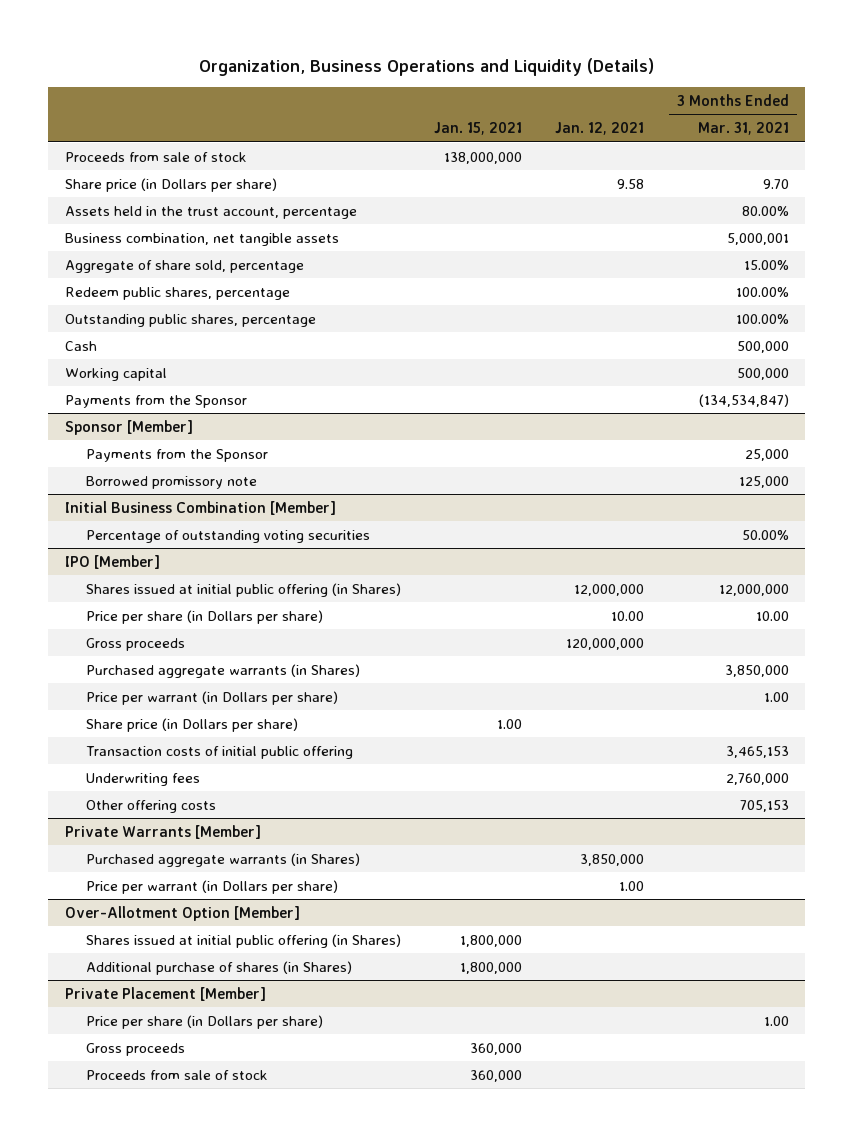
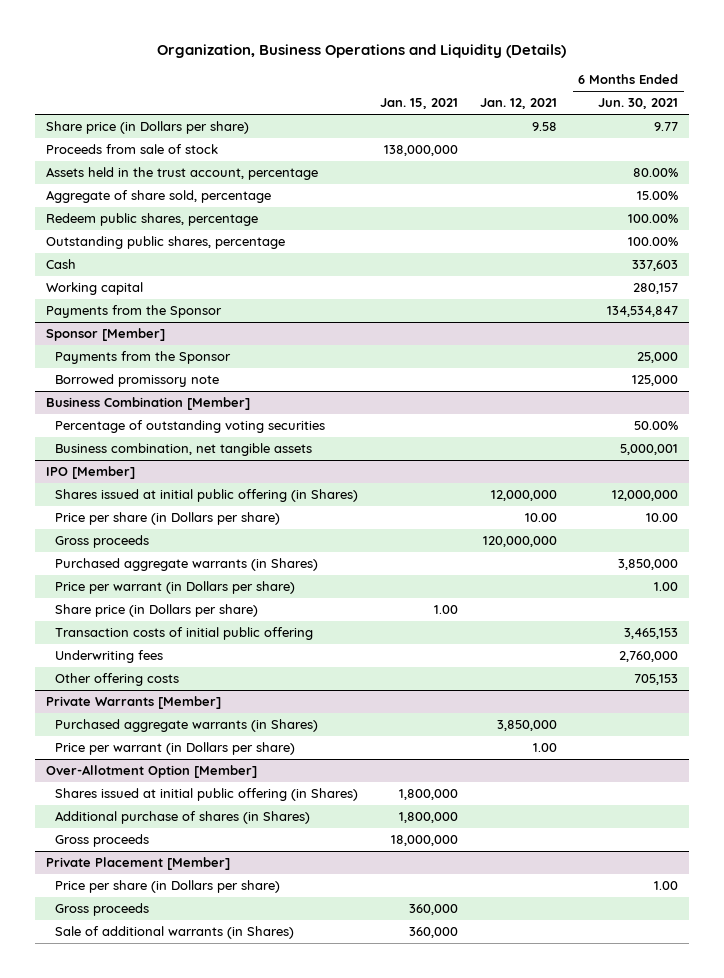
- | Jan. 15, 2021 | Jan. 12, 2021 | 3 Months Ended Mar. 31, 2021
+ | Jan. 15, 2021 | Jan. 12, 2021 | 6 Months Ended Jun. 30, 2021
moved down: Proceeds from sale of stock | 138,000,000 | |
- Business combination, net tangible assets | | | 5,000,001
- Initial Business Combination [Member]
+ Business Combination [Member]
+ Business combination, net tangible assets | | | 5,000,001
@ Over-Allotment Option [Member]
+ Gross proceeds | 18,000,000 | |
@ Private Placement [Member]
- Proceeds from sale of stock | 360,000 | |
+ Sale of additional warrants (in Shares) | 360,000 | |

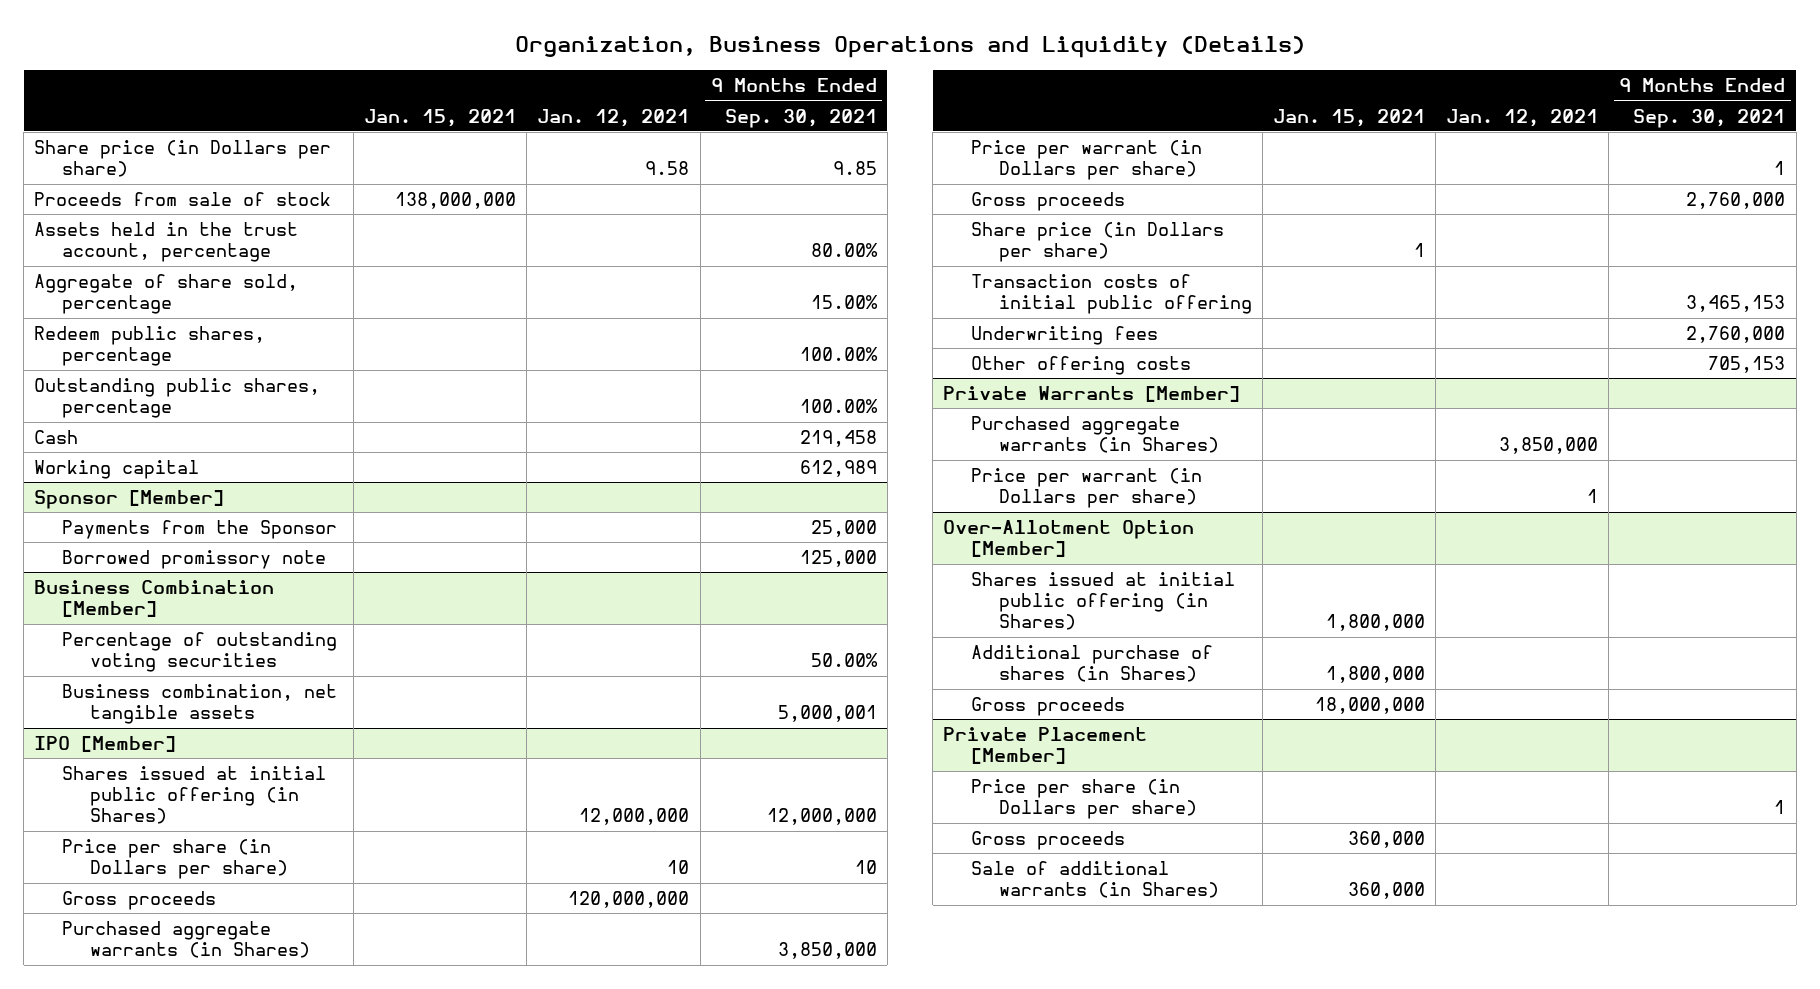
- | Jan. 15, 2021 | Jan. 12, 2021 | 6 Months Ended Jun. 30, 2021
+ | Jan. 15, 2021 | Jan. 12, 2021 | 9 Months Ended Sep. 30, 2021
- Payments from the Sponsor | | | 134,534,847
@ IPO [Member]
- Price per share (in Dollars per share) | | 10.00 | 10.00
+ Price per share (in Dollars per share) | | 10 | 10
- Share price (in Dollars per share) | 1.00 | |
+ Gross proceeds | | | 2,760,000
+ Share price (in Dollars per share) | 1 | |
@ Private Warrants [Member]
- Price per warrant (in Dollars per share) | | 1.00 |
+ Price per warrant (in Dollars per share) | | 1 |

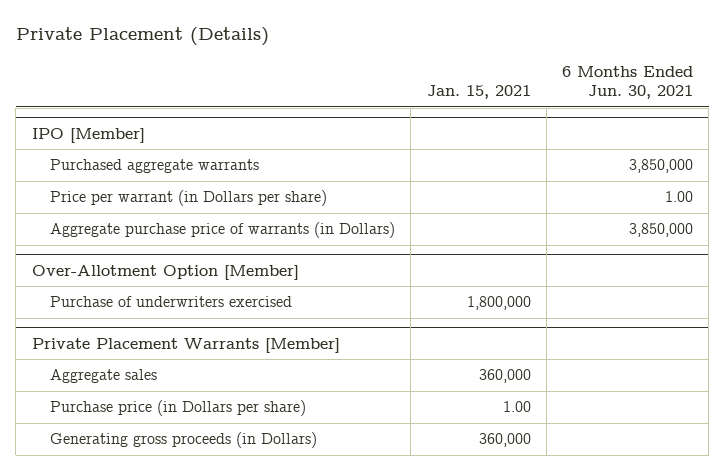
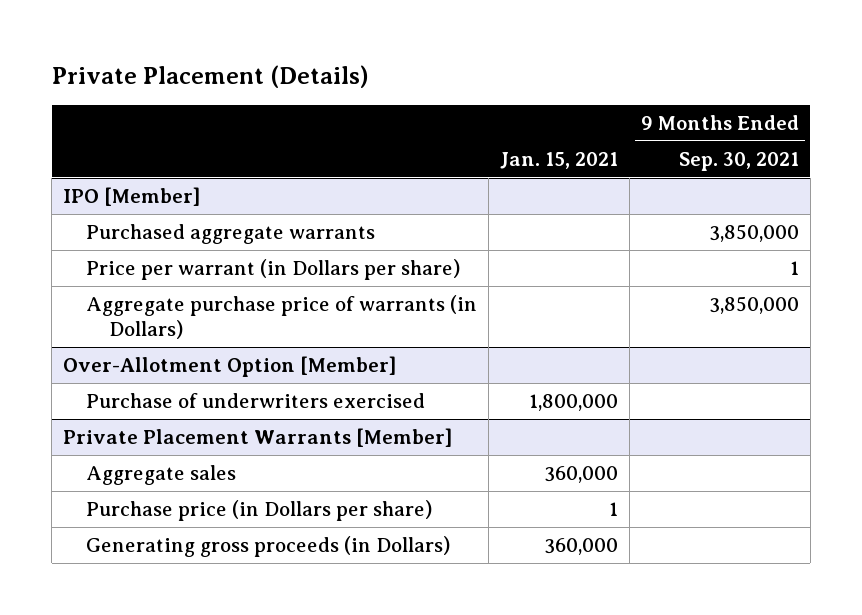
- | Jan. 15, 2021 | 6 Months Ended Jun. 30, 2021
+ | Jan. 15, 2021 | 9 Months Ended Sep. 30, 2021
@ Private Placement Warrants [Member]
- Purchase price (in Dollars per share) | 1.00 |
+ Purchase price (in Dollars per share) | 1 |

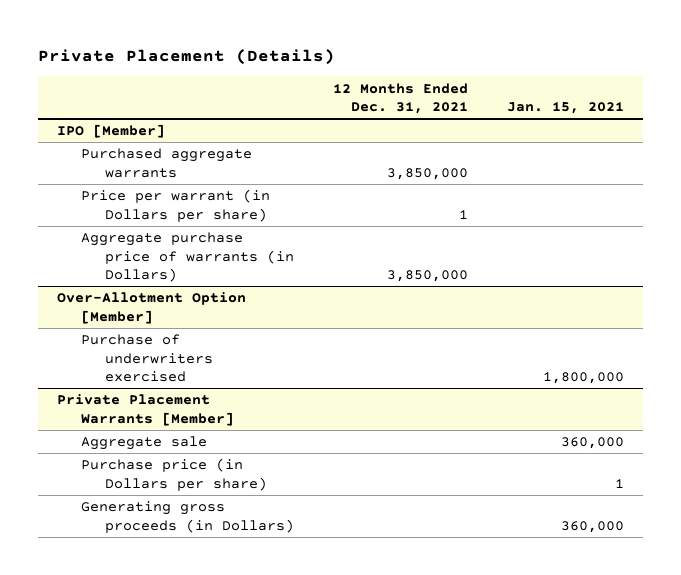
- | Jan. 15, 2021 | 9 Months Ended Sep. 30, 2021
+ | 12 Months Ended Dec. 31, 2021 | Jan. 15, 2021
@ Private Placement Warrants [Member]
- Aggregate sales | 360,000 |
+ Aggregate sale | | 360,000

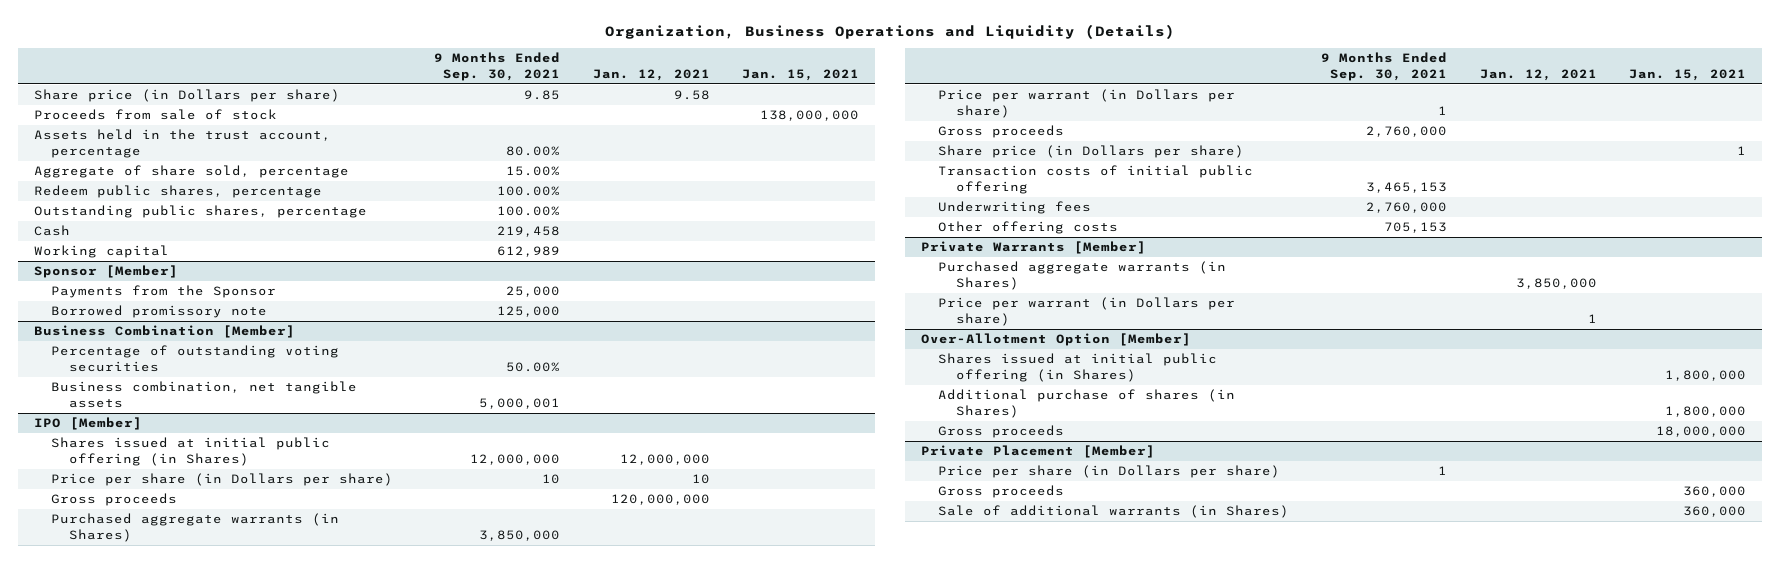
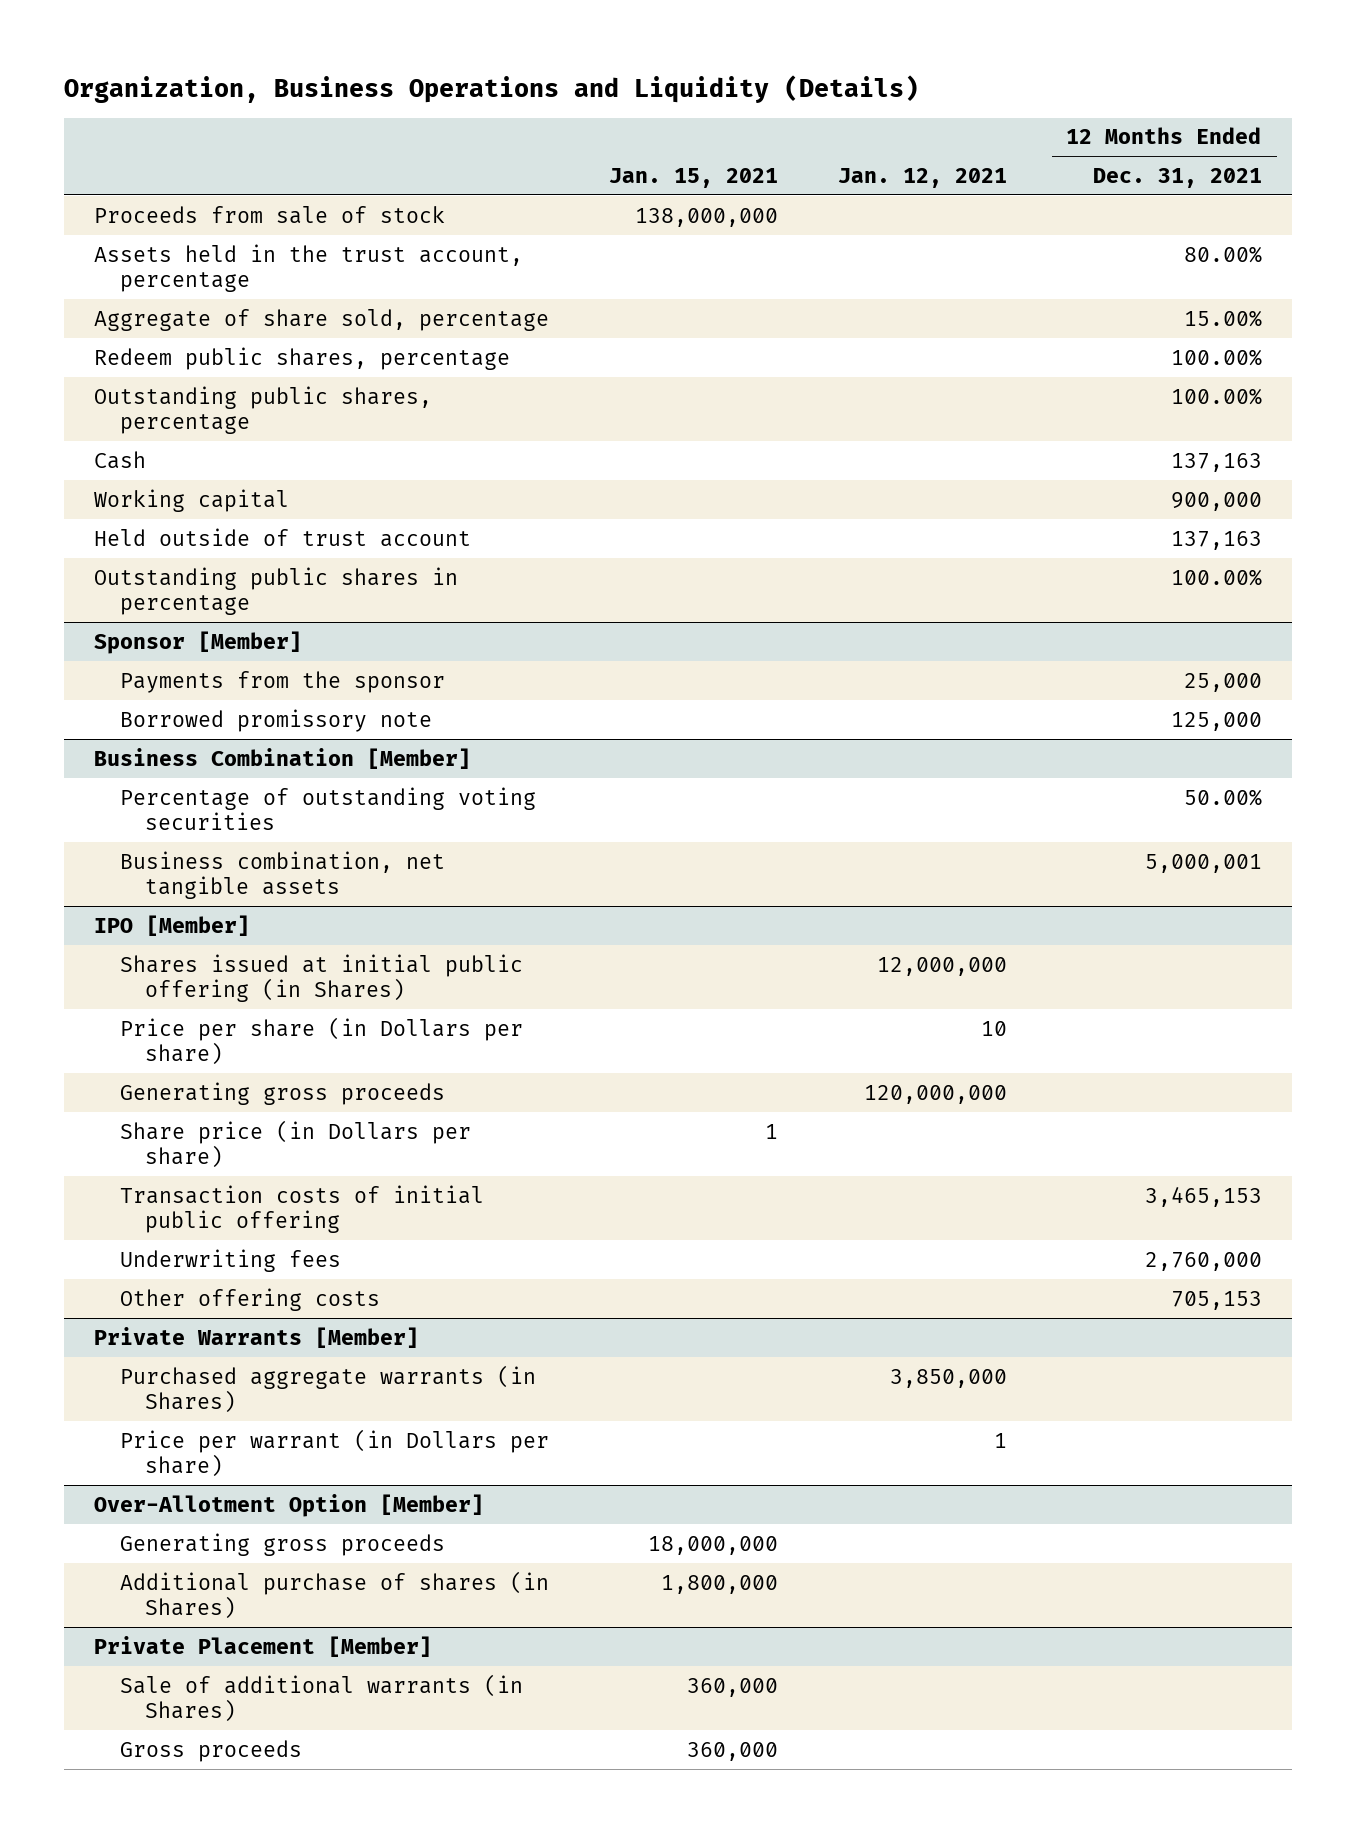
- | 9 Months Ended Sep. 30, 2021 | Jan. 12, 2021 | Jan. 15, 2021
+ | Jan. 15, 2021 | Jan. 12, 2021 | 12 Months Ended Dec. 31, 2021
- Share price (in Dollars per share) | 9.85 | 9.58 |
+ Held outside of trust account | | | 137,163
+ Outstanding public shares in percentage | | | 100.00%
@ Sponsor [Member]
- Payments from the Sponsor | 25,000 | |
+ Payments from the sponsor | | | 25,000
@ IPO [Member]
- Gross proceeds | | 120,000,000 |
- Purchased aggregate warrants (in Shares) | 3,850,000 | |
- Price per warrant (in Dollars per share) | 1 | |
- Gross proceeds | 2,760,000 | |
+ Generating gross proceeds | | 120,000,000 |
@ Over-Allotment Option [Member]
- Shares issued at initial public offering (in Shares) | | | 1,800,000
+ Generating gross proceeds | 18,000,000 | |
- Gross proceeds | | | 18,000,000
@ Private Placement [Member]
- Price per share (in Dollars per share) | 1 | |
moved down: Gross proceeds | 360,000 | |

